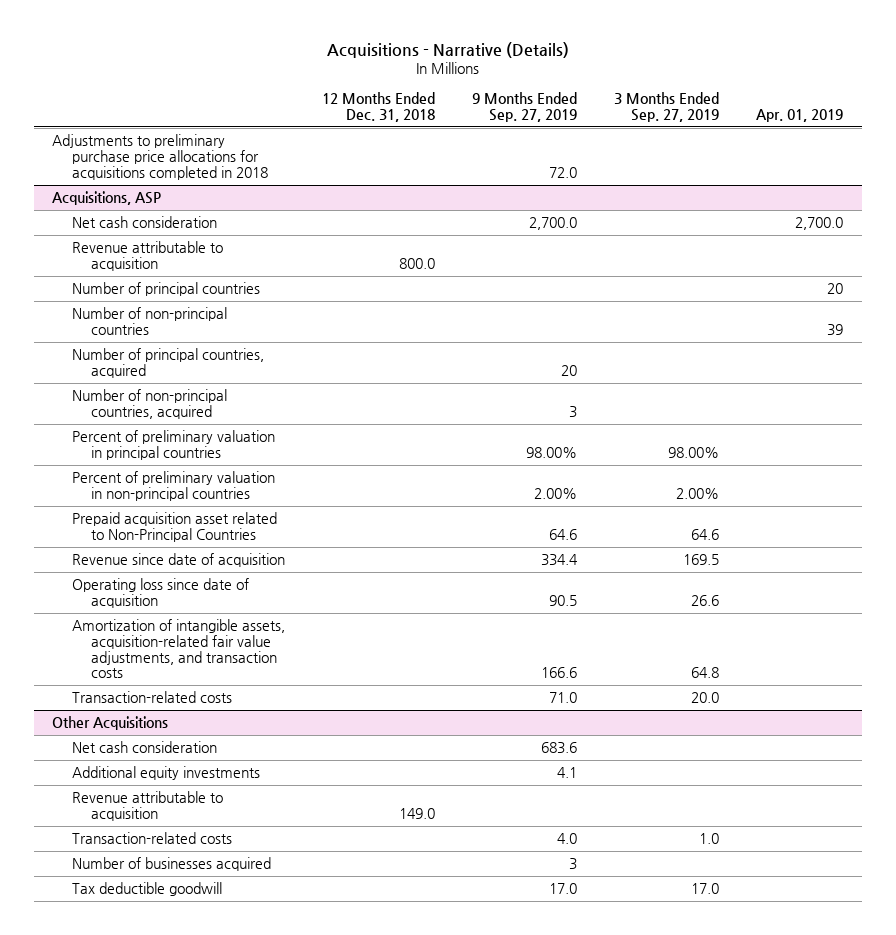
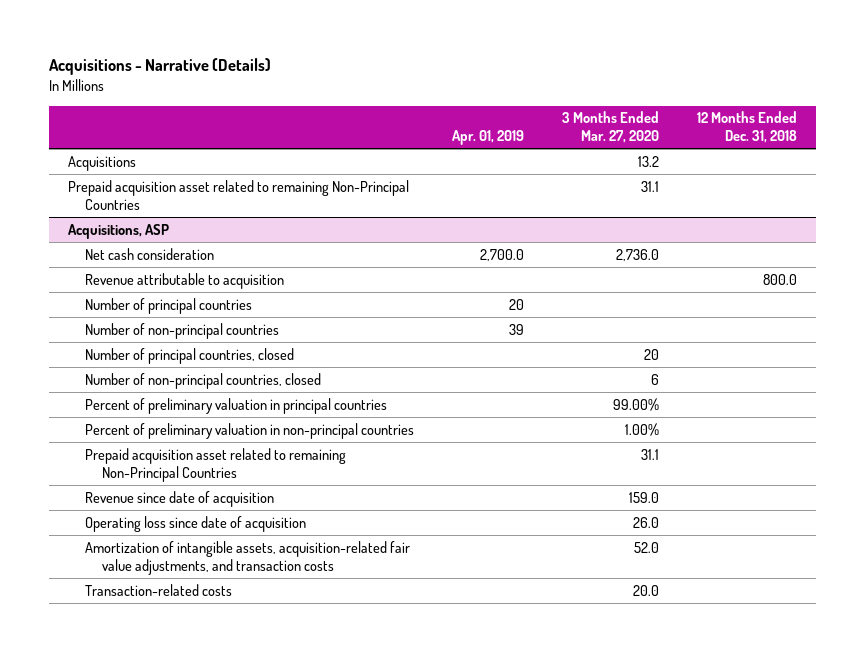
- | 12 Months Ended Dec. 31, 2018 | 9 Months Ended Sep. 27, 2019 | 3 Months Ended Sep. 27, 2019 | Apr. 01, 2019
+ | Apr. 01, 2019 | 3 Months Ended Mar. 27, 2020 | 12 Months Ended Dec. 31, 2018
- Adjustments to preliminary purchase price allocations for acquisitions completed in 2018 | | 72.0 | |
+ Acquisitions | | 13.2 |
+ Prepaid acquisition asset related to remaining Non-Principal Countries | | 31.1 |
@ Acquisitions, ASP
- Number of principal countries, acquired | | 20 | |
- Number of non-principal countries, acquired | | 3 | |
+ Number of principal countries, closed | | 20 |
+ Number of non-principal countries, closed | | 6 |
- Prepaid acquisition asset related to Non-Principal Countries | | 64.6 | 64.6 |
+ Prepaid acquisition asset related to remaining Non-Principal Countries | | 31.1 |
- Other Acquisitions
- Net cash consideration | | 683.6 | |
- Additional equity investments | | 4.1 | |
- Revenue attributable to acquisition | 149.0 | | |
- Transaction-related costs | | 4.0 | 1.0 |
- Number of businesses acquired | | 3 | |
- Tax deductible goodwill | | 17.0 | 17.0 |

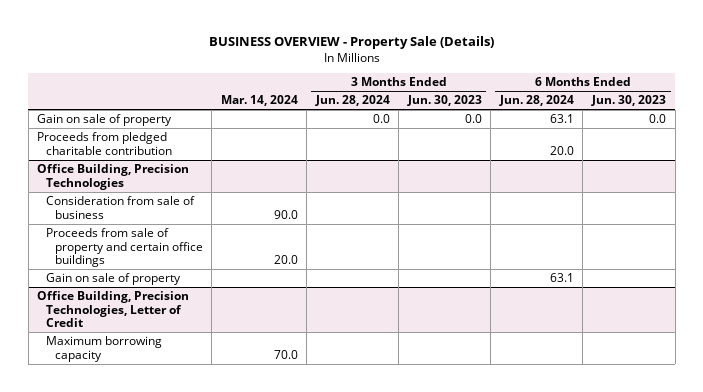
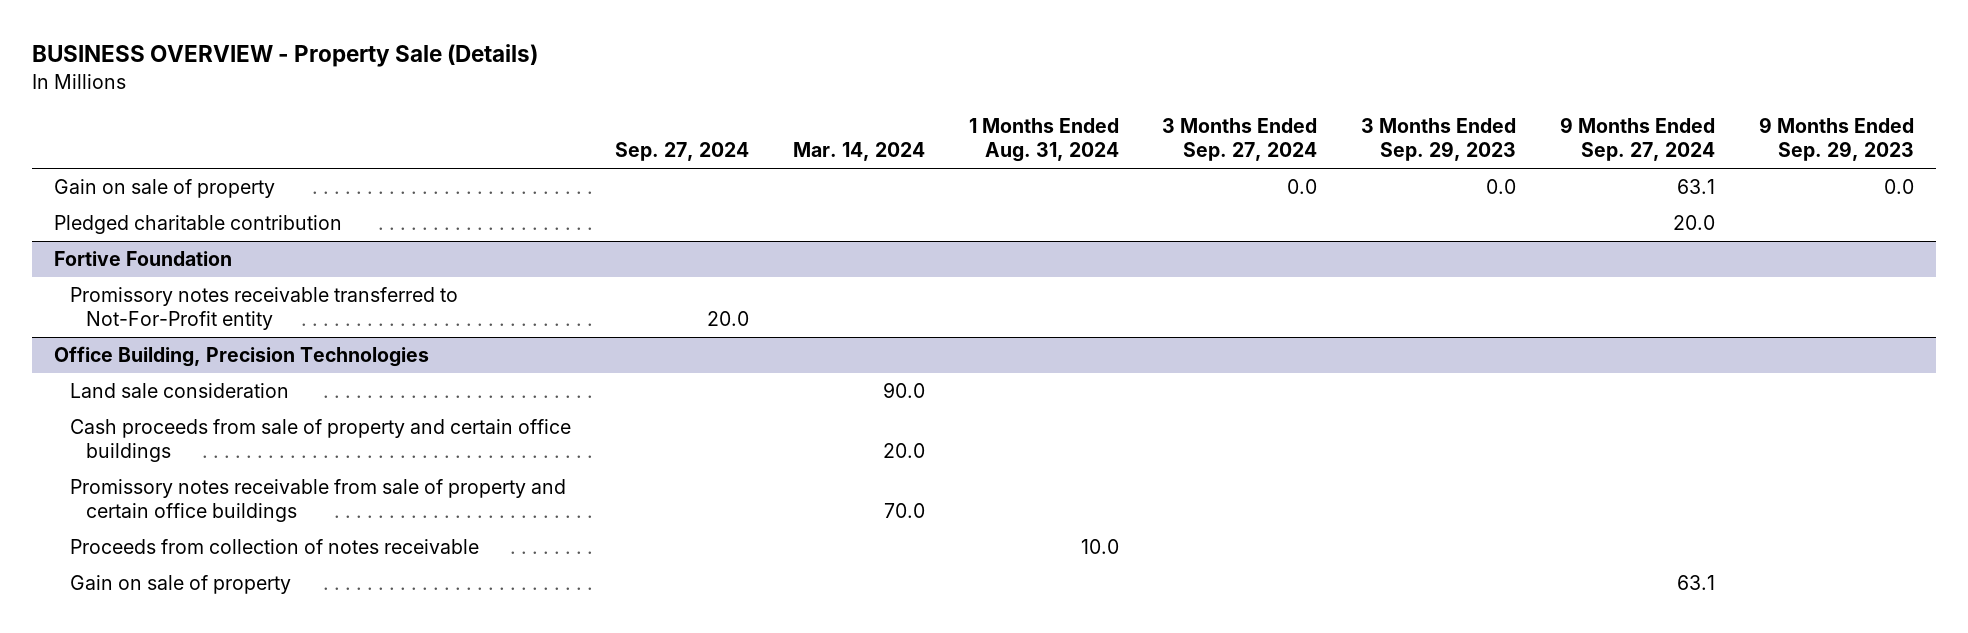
- | Mar. 14, 2024 | 3 Months Ended Jun. 28, 2024 | 3 Months Ended Jun. 30, 2023 | 6 Months Ended Jun. 28, 2024 | 6 Months Ended Jun. 30, 2023
+ | Sep. 27, 2024 | Mar. 14, 2024 | 1 Months Ended Aug. 31, 2024 | 3 Months Ended Sep. 27, 2024 | 3 Months Ended Sep. 29, 2023 | 9 Months Ended Sep. 27, 2024 | 9 Months Ended Sep. 29, 2023
- Proceeds from pledged charitable contribution | | | | 20.0 |
+ Pledged charitable contribution | | | | | | 20.0 |
+ Fortive Foundation
+ Promissory notes receivable transferred to Not-For-Profit entity | 20.0 | | | | | |
@ Office Building, Precision Technologies
- Consideration from sale of business | 90.0 | | | |
- Proceeds from sale of property and certain office buildings | 20.0 | | | |
+ Land sale consideration | | 90.0 | | | | |
+ Cash proceeds from sale of property and certain office buildings | | 20.0 | | | | |
+ Promissory notes receivable from sale of property and certain office buildings | | 70.0 | | | | |
+ Proceeds from collection of notes receivable | | | 10.0 | | | |
- Office Building, Precision Technologies, Letter of Credit
- Maximum borrowing capacity | 70.0 | | | |

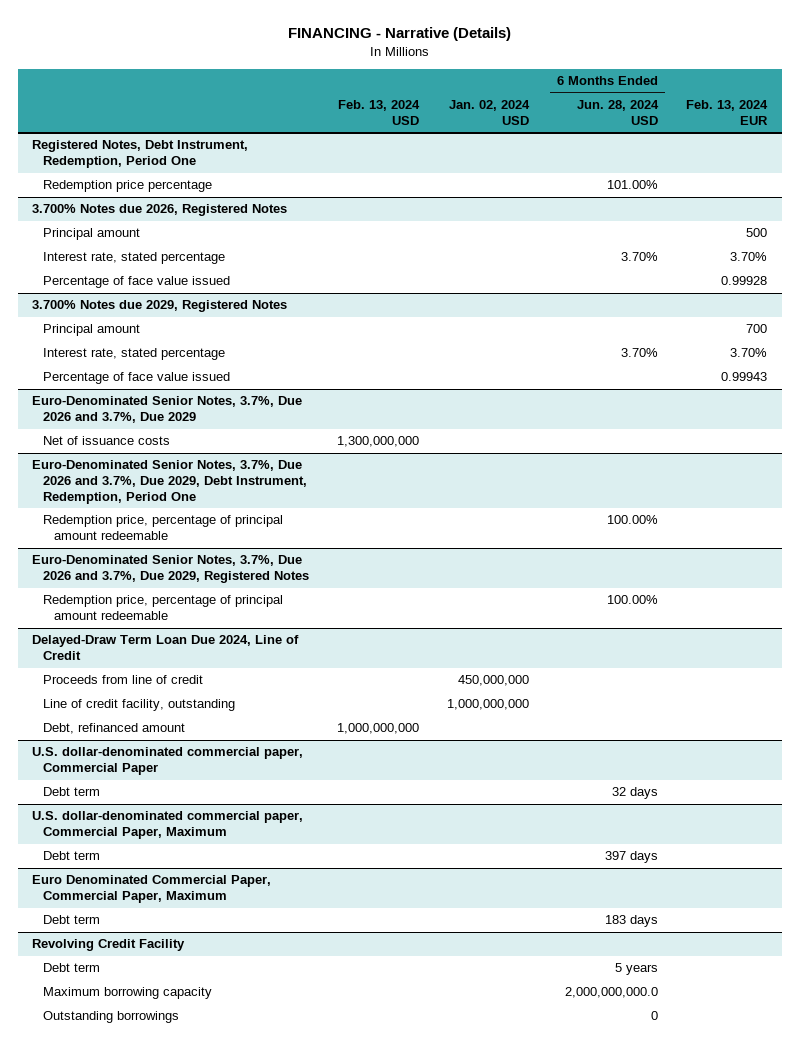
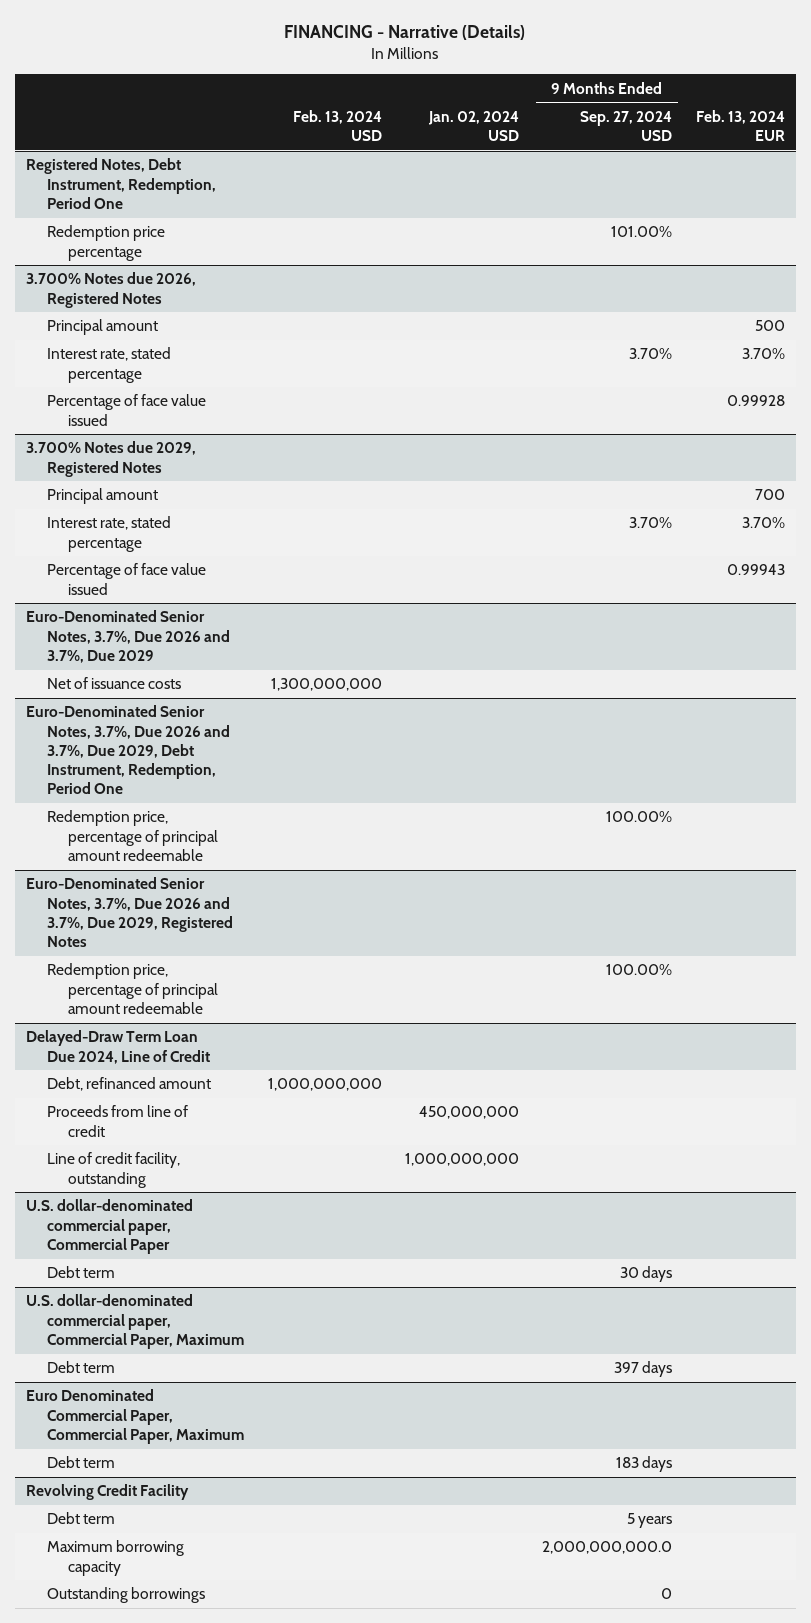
- | Feb. 13, 2024 USD | Jan. 02, 2024 USD | 6 Months Ended Jun. 28, 2024 USD | Feb. 13, 2024 EUR
+ | Feb. 13, 2024 USD | Jan. 02, 2024 USD | 9 Months Ended Sep. 27, 2024 USD | Feb. 13, 2024 EUR
@ Delayed-Draw Term Loan Due 2024, Line of Credit
moved up: Debt, refinanced amount | 1,000,000,000 | | |

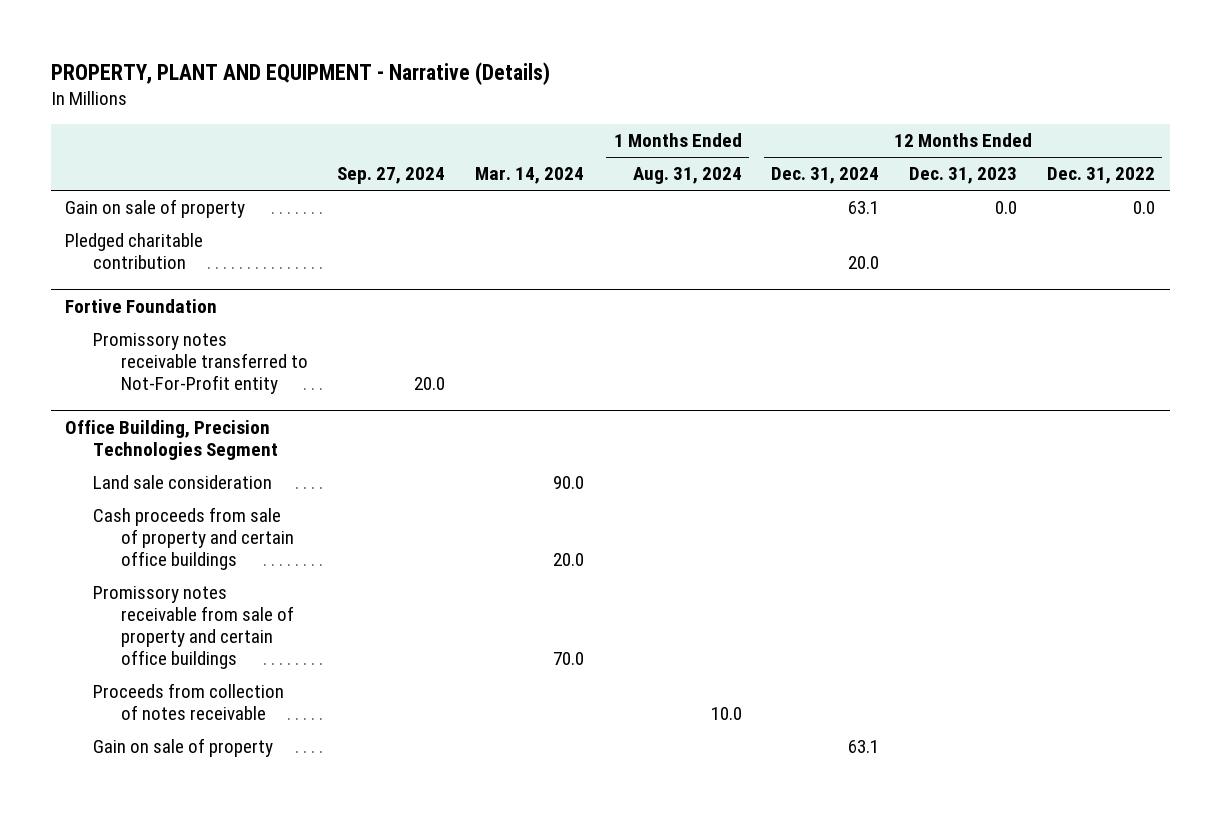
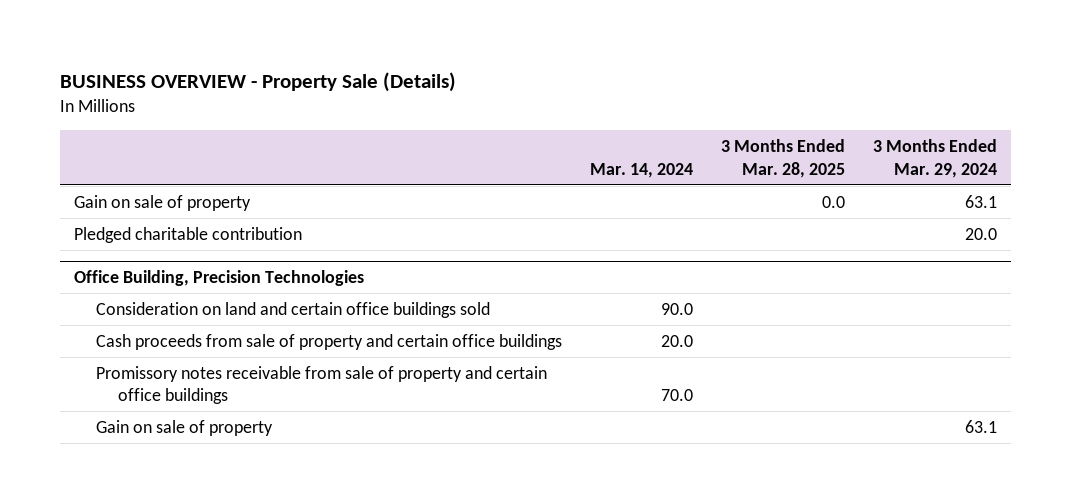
- PROPERTY, PLANT AND EQUIPMENT - Narrative (Details)
+ BUSINESS OVERVIEW - Property Sale (Details)
- | Sep. 27, 2024 | Mar. 14, 2024 | 1 Months Ended Aug. 31, 2024 | 12 Months Ended Dec. 31, 2024 | 12 Months Ended Dec. 31, 2023 | 12 Months Ended Dec. 31, 2022
+ | Mar. 14, 2024 | 3 Months Ended Mar. 28, 2025 | 3 Months Ended Mar. 29, 2024
- Fortive Foundation
- Promissory notes receivable transferred to Not-For-Profit entity | 20.0 | | | | |
- Office Building, Precision Technologies Segment
- Land sale consideration | | 90.0 | | | |
+ Office Building, Precision Technologies
+ Consideration on land and certain office buildings sold | 90.0 | |
- Proceeds from collection of notes receivable | | | 10.0 | | |

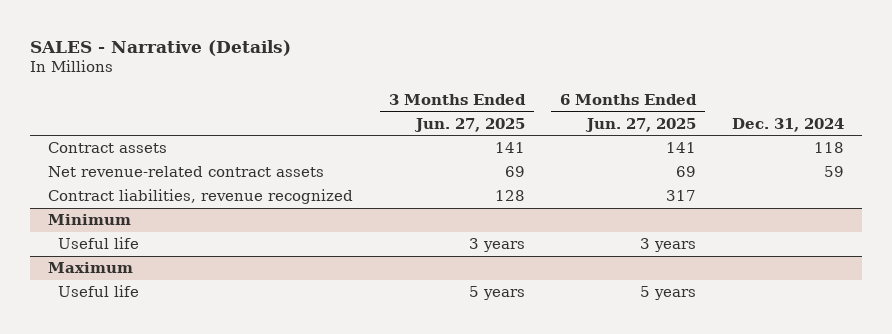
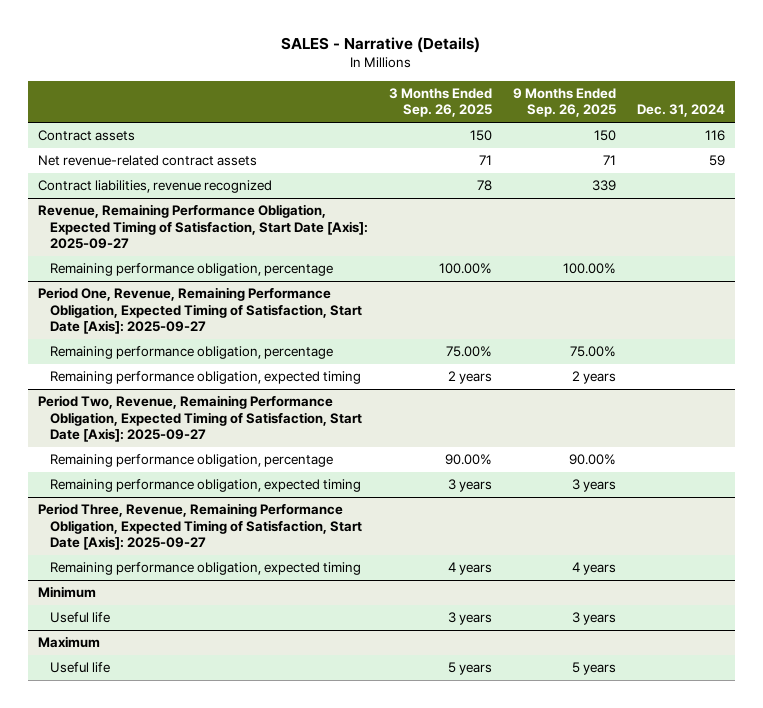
- | 3 Months Ended Jun. 27, 2025 | 6 Months Ended Jun. 27, 2025 | Dec. 31, 2024
+ | 3 Months Ended Sep. 26, 2025 | 9 Months Ended Sep. 26, 2025 | Dec. 31, 2024
- Contract assets | 141 | 141 | 118
+ Contract assets | 150 | 150 | 116
+ Revenue, Remaining Performance Obligation, Expected Timing of Satisfaction, Start Date [Axis]: 2025-09-27
+ Remaining performance obligation, percentage | 100.00% | 100.00% |
+ Period One, Revenue, Remaining Performance Obligation, Expected Timing of Satisfaction, Start Date [Axis]: 2025-09-27
+ Remaining performance obligation, percentage | 75.00% | 75.00% |
+ Remaining performance obligation, expected timing | 2 years | 2 years |
+ Period Two, Revenue, Remaining Performance Obligation, Expected Timing of Satisfaction, Start Date [Axis]: 2025-09-27
+ Remaining performance obligation, percentage | 90.00% | 90.00% |
+ Remaining performance obligation, expected timing | 3 years | 3 years |
+ Period Three, Revenue, Remaining Performance Obligation, Expected Timing of Satisfaction, Start Date [Axis]: 2025-09-27
+ Remaining performance obligation, expected timing | 4 years | 4 years |

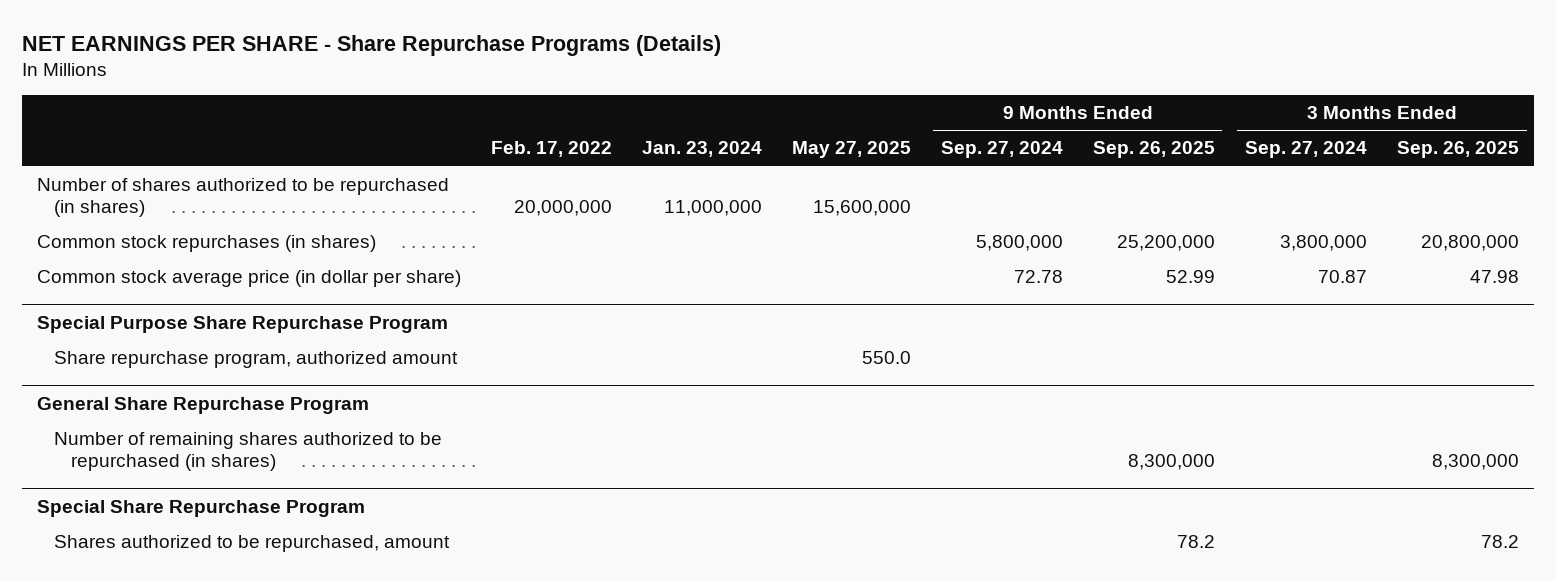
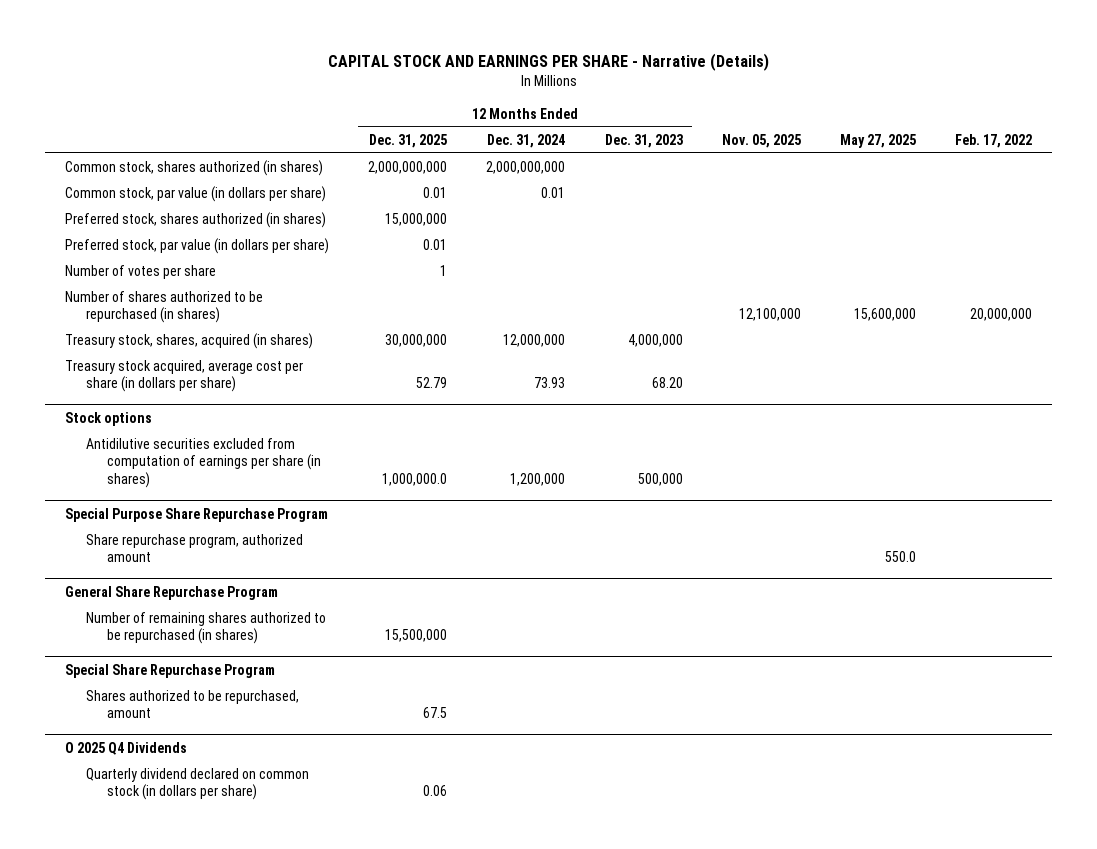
- NET EARNINGS PER SHARE - Share Repurchase Programs (Details)
+ CAPITAL STOCK AND EARNINGS PER SHARE - Narrative (Details)
- | Feb. 17, 2022 | Jan. 23, 2024 | May 27, 2025 | 9 Months Ended Sep. 27, 2024 | 9 Months Ended Sep. 26, 2025 | 3 Months Ended Sep. 27, 2024 | 3 Months Ended Sep. 26, 2025
+ | 12 Months Ended Dec. 31, 2025 | 12 Months Ended Dec. 31, 2024 | 12 Months Ended Dec. 31, 2023 | Nov. 05, 2025 | May 27, 2025 | Feb. 17, 2022
+ Common stock, shares authorized (in shares) | 2,000,000,000 | 2,000,000,000 | | | |
+ Common stock, par value (in dollars per share) | 0.01 | 0.01 | | | |
+ Preferred stock, shares authorized (in shares) | 15,000,000 | | | | |
+ Preferred stock, par value (in dollars per share) | 0.01 | | | | |
+ Number of votes per share | 1 | | | | |
- Common stock repurchases (in shares) | | | | 5,800,000 | 25,200,000 | 3,800,000 | 20,800,000
- Common stock average price (in dollar per share) | | | | 72.78 | 52.99 | 70.87 | 47.98
+ Treasury stock, shares, acquired (in shares) | 30,000,000 | 12,000,000 | 4,000,000 | | |
+ Treasury stock acquired, average cost per share (in dollars per share) | 52.79 | 73.93 | 68.20 | | |
+ Stock options
+ Antidilutive securities excluded from computation of earnings per share (in shares) | 1,000,000.0 | 1,200,000 | 500,000 | | |
+ O 2025 Q4 Dividends
+ Quarterly dividend declared on common stock (in dollars per share) | 0.06 | | | | |

